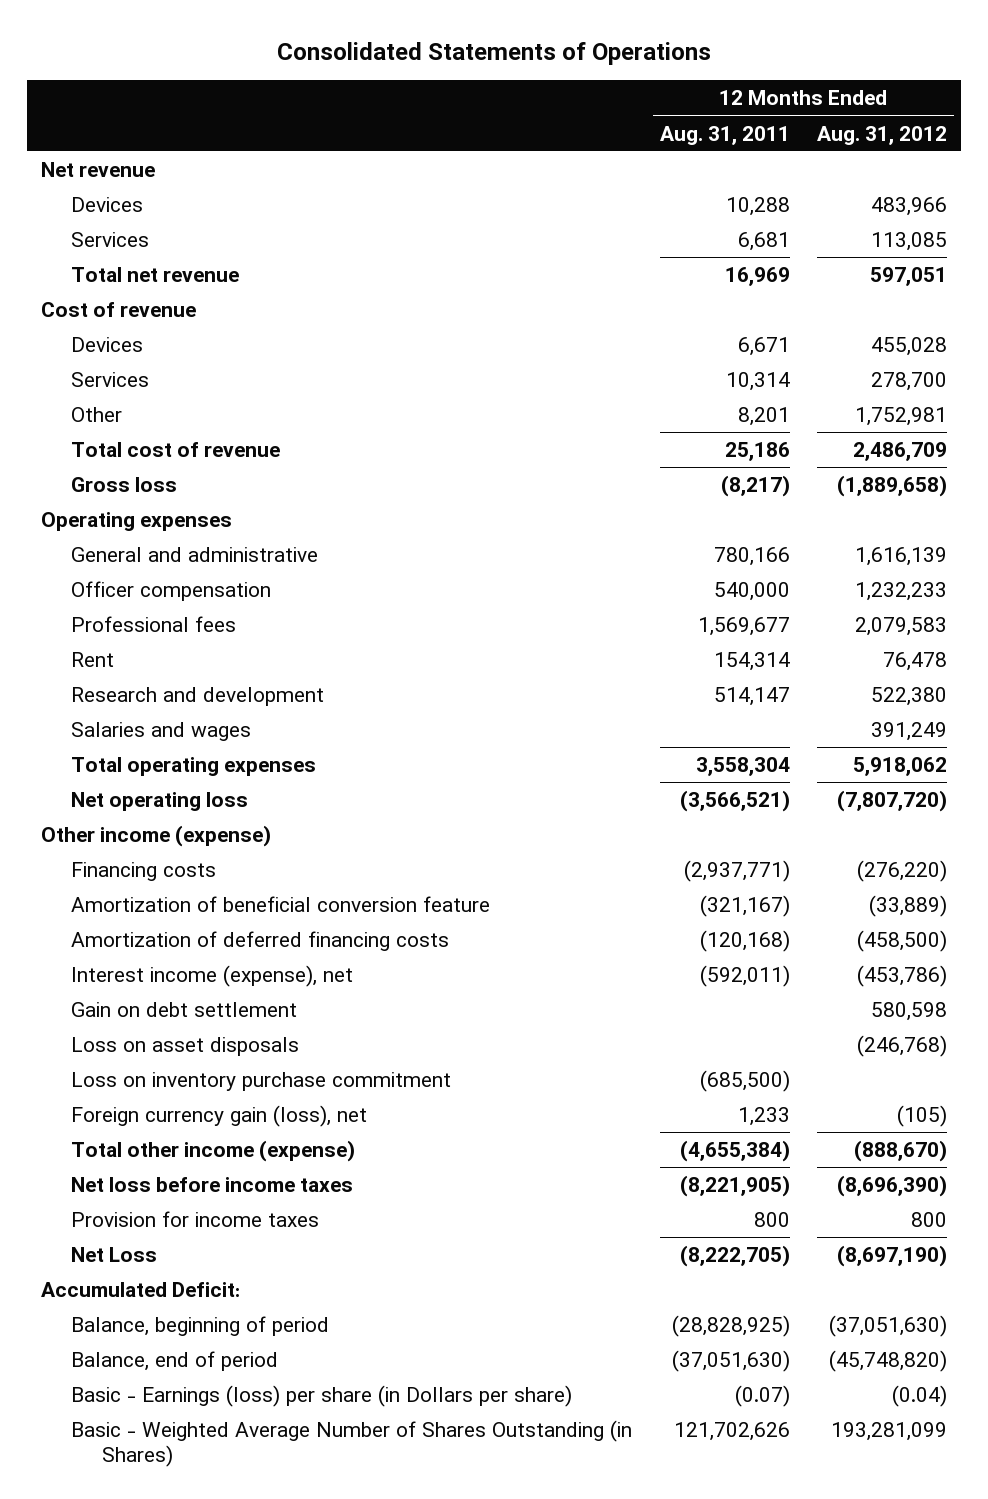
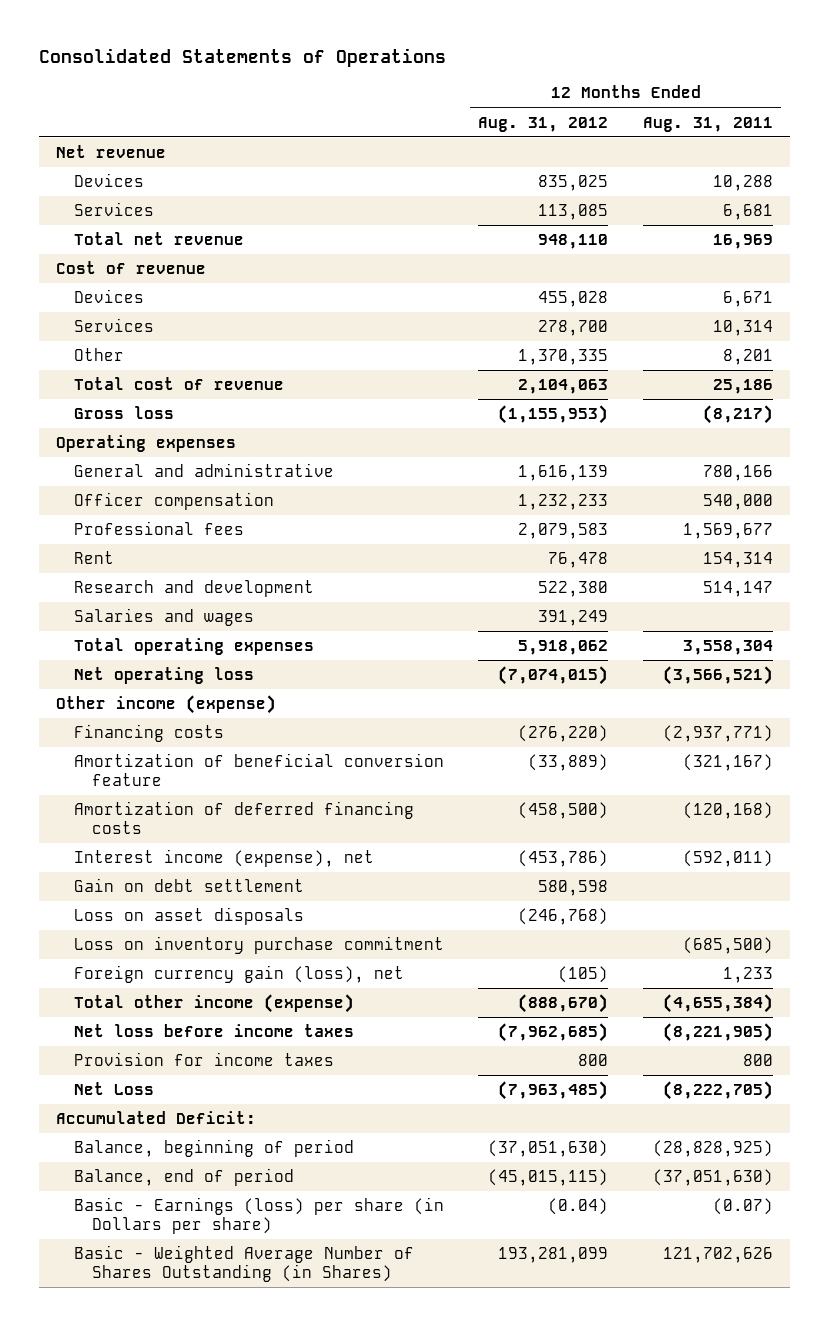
- | 12 Months Ended Aug. 31, 2011 | 12 Months Ended Aug. 31, 2012
+ | 12 Months Ended Aug. 31, 2012 | 12 Months Ended Aug. 31, 2011
- Devices | 10,288 | 483,966
+ Devices | 835,025 | 10,288
- Total net revenue | 16,969 | 597,051
+ Total net revenue | 948,110 | 16,969
- Other | 8,201 | 1,752,981
- Total cost of revenue | 25,186 | 2,486,709
- Gross loss | (8,217) | (1,889,658)
+ Other | 1,370,335 | 8,201
+ Total cost of revenue | 2,104,063 | 25,186
+ Gross loss | (1,155,953) | (8,217)
- Net operating loss | (3,566,521) | (7,807,720)
+ Net operating loss | (7,074,015) | (3,566,521)
- Net loss before income taxes | (8,221,905) | (8,696,390)
+ Net loss before income taxes | (7,962,685) | (8,221,905)
- Net Loss | (8,222,705) | (8,697,190)
+ Net Loss | (7,963,485) | (8,222,705)
- Balance, end of period | (37,051,630) | (45,748,820)
+ Balance, end of period | (45,015,115) | (37,051,630)

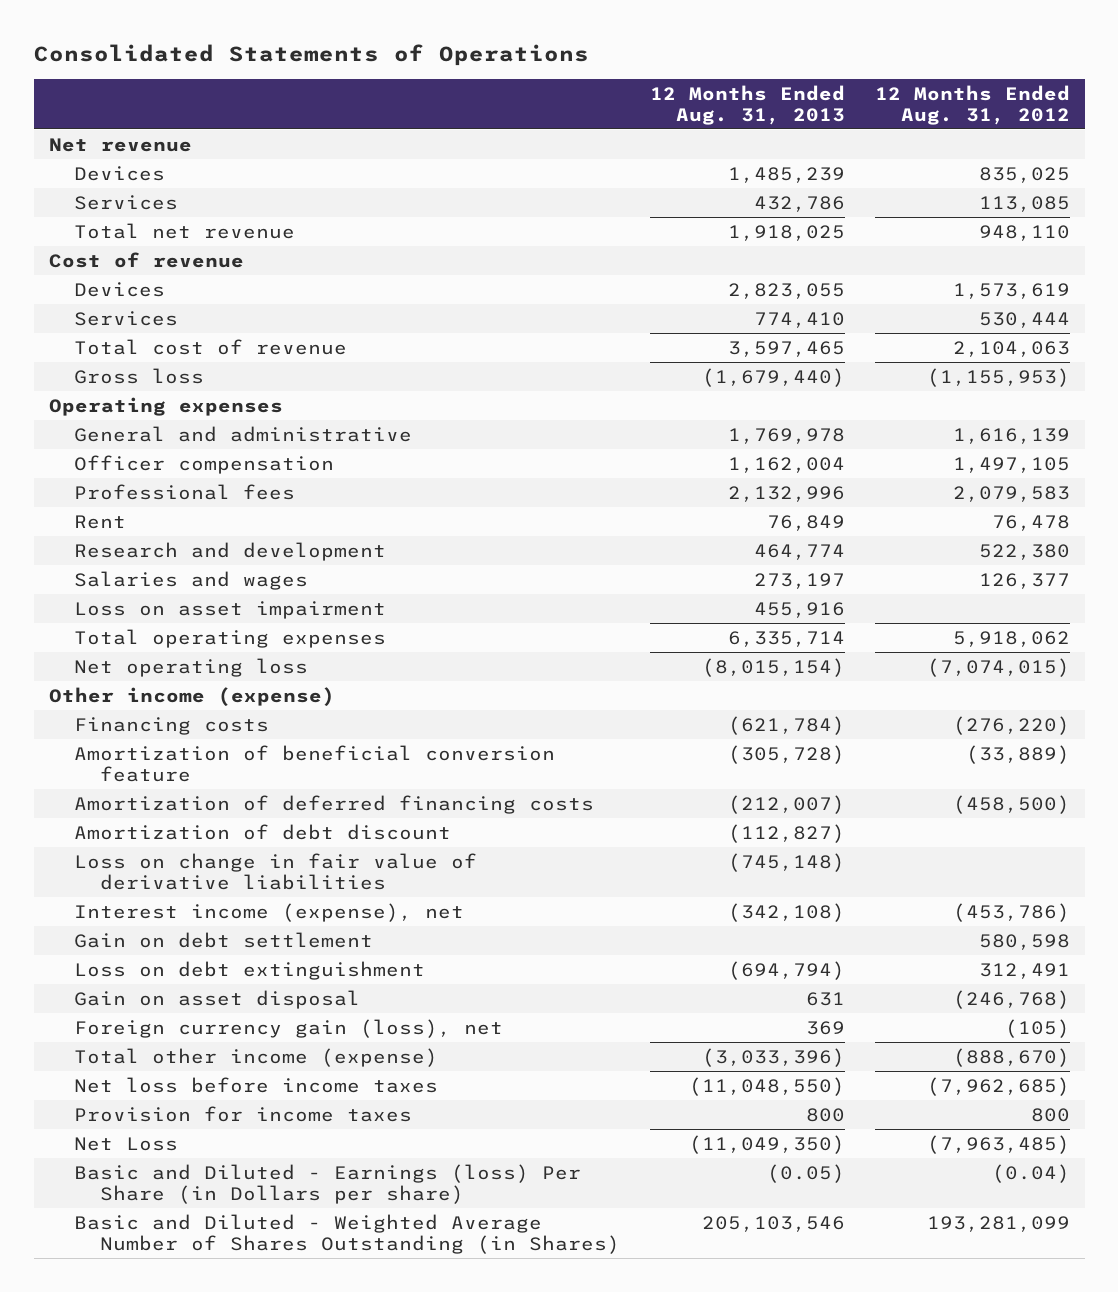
- | 12 Months Ended Aug. 31, 2012 | 12 Months Ended Aug. 31, 2011
+ | 12 Months Ended Aug. 31, 2013 | 12 Months Ended Aug. 31, 2012
- Devices | 455,028 | 6,671
- Services | 278,700 | 10,314
- Other | 1,370,335 | 8,201
+ Devices | 2,823,055 | 1,573,619
+ Services | 774,410 | 530,444
- Officer compensation | 1,232,233 | 540,000
+ Officer compensation | 1,162,004 | 1,497,105
- Salaries and wages | 391,249 |
+ Salaries and wages | 273,197 | 126,377
+ Loss on asset impairment | 455,916 |
+ Amortization of debt discount | (112,827) |
+ Loss on change in fair value of derivative liabilities | (745,148) |
- Loss on asset disposals | (246,768) |
- Loss on inventory purchase commitment | | (685,500)
+ Loss on debt extinguishment | (694,794) | 312,491
+ Gain on asset disposal | 631 | (246,768)
- Accumulated Deficit:
- Balance, beginning of period | (37,051,630) | (28,828,925)
- Balance, end of period | (45,015,115) | (37,051,630)
- Basic - Earnings (loss) per share (in Dollars per share) | (0.04) | (0.07)
- Basic - Weighted Average Number of Shares Outstanding (in Shares) | 193,281,099 | 121,702,626
+ Basic and Diluted - Earnings (loss) Per Share (in Dollars per share) | (0.05) | (0.04)
+ Basic and Diluted - Weighted Average Number of Shares Outstanding (in Shares) | 205,103,546 | 193,281,099

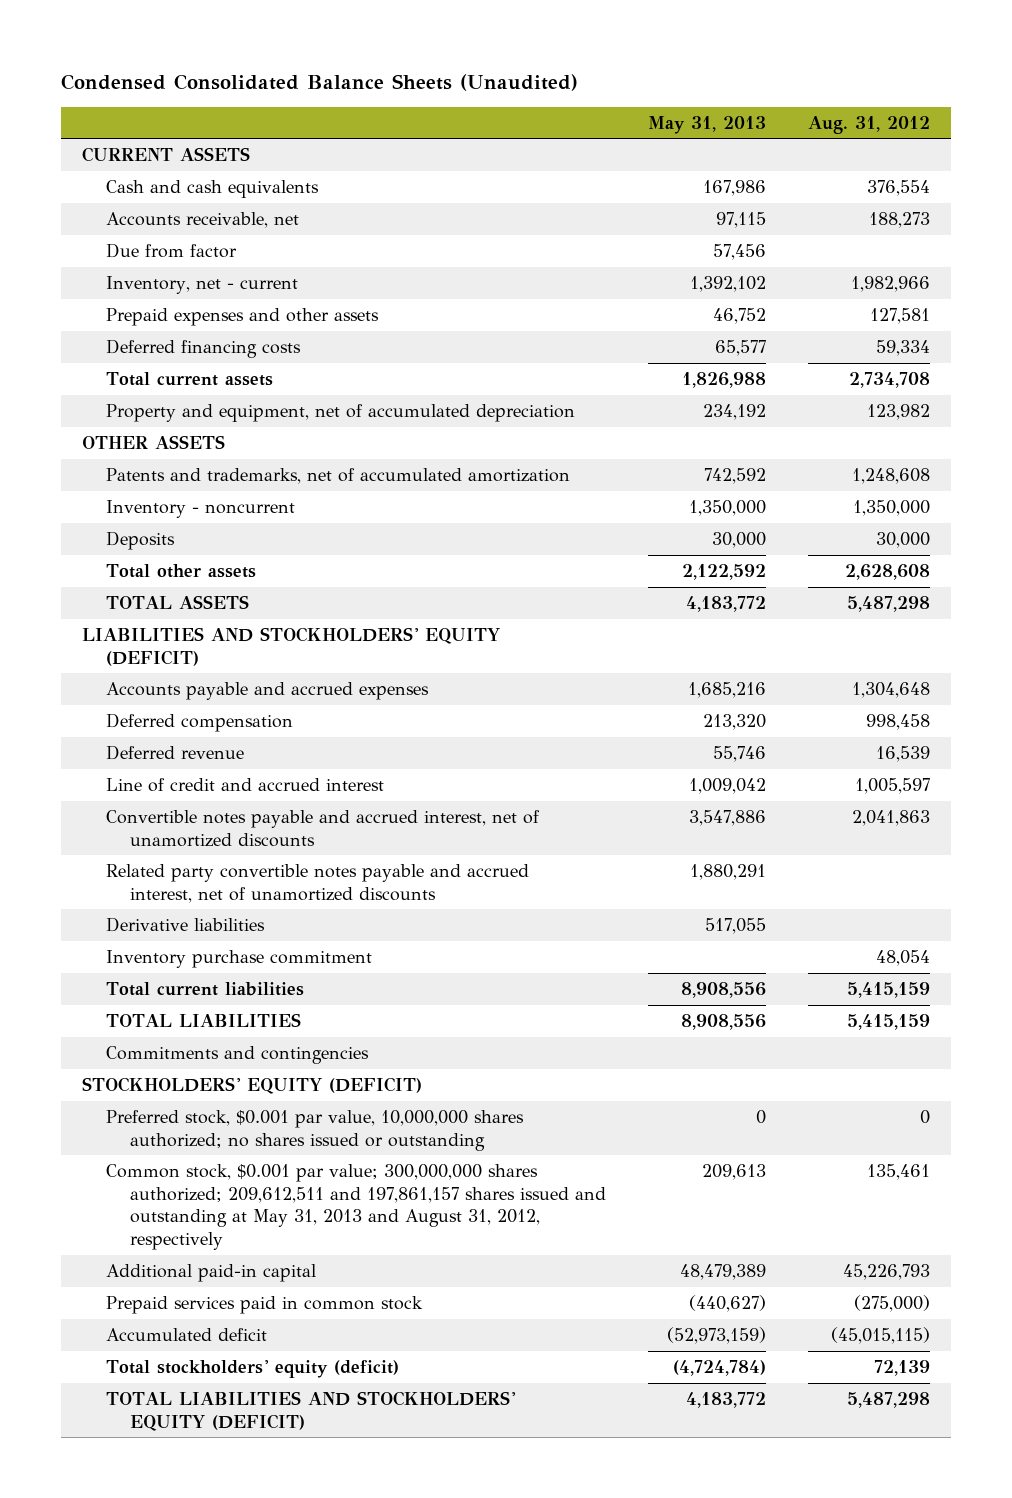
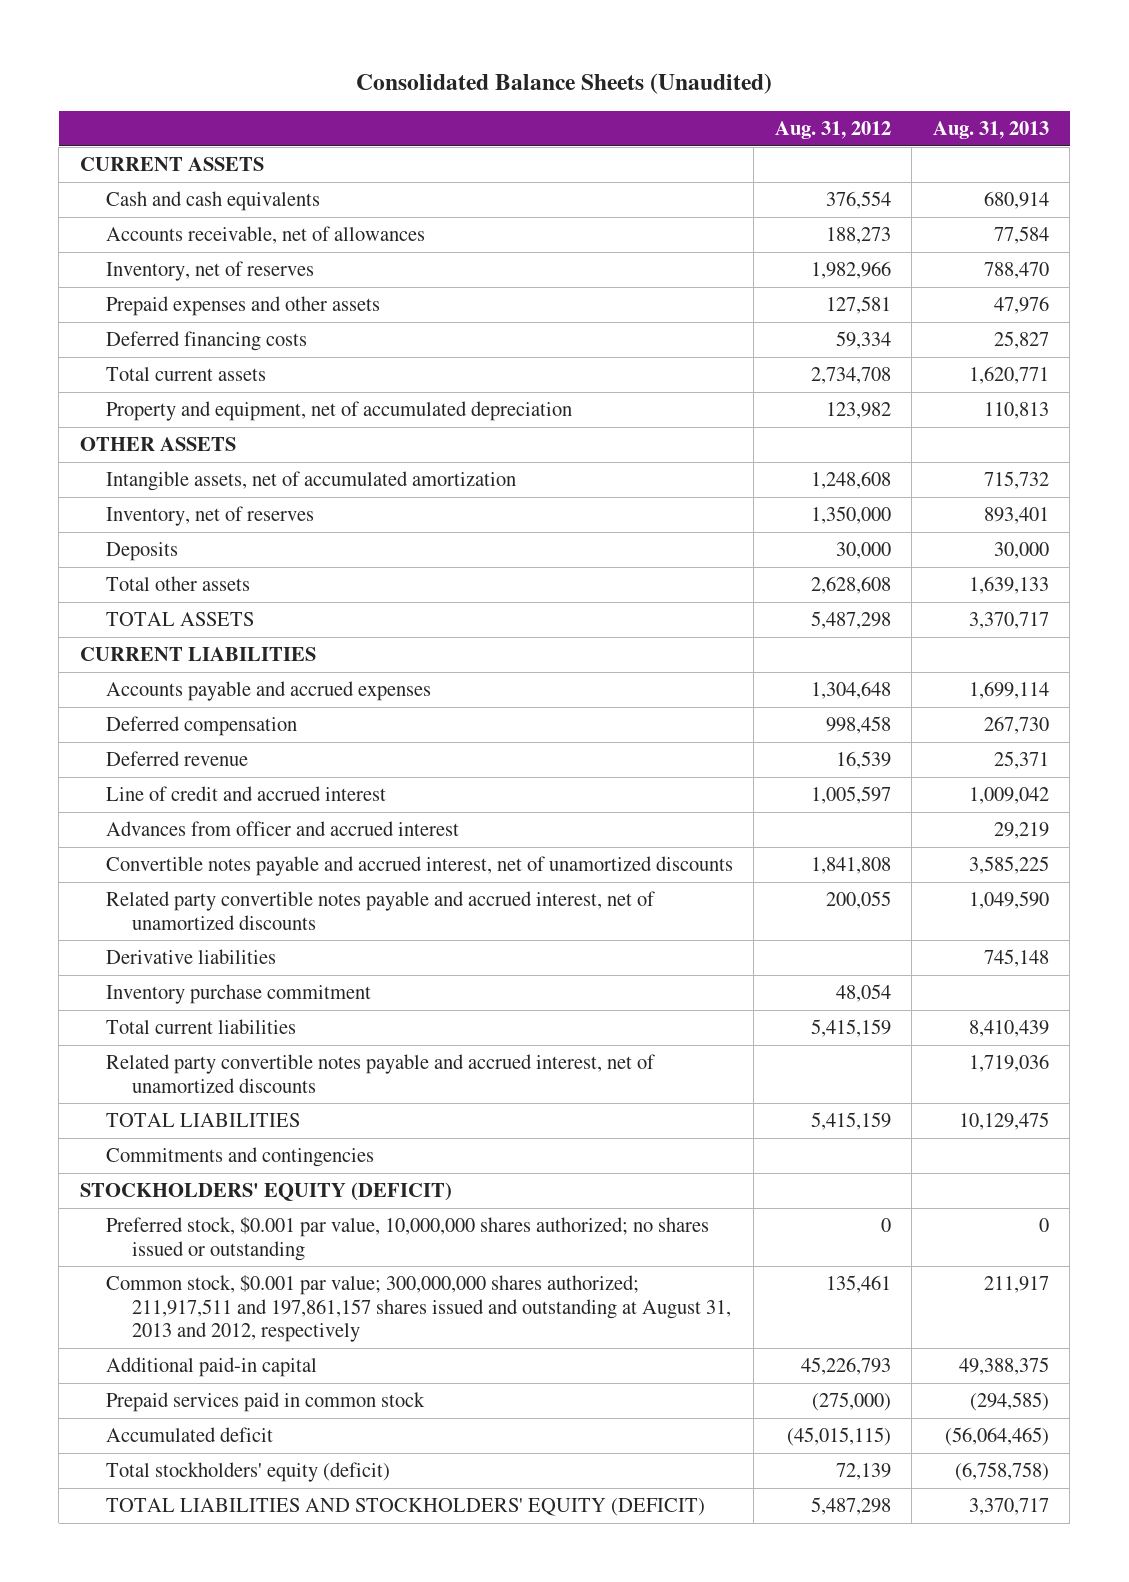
- Condensed Consolidated Balance Sheets (Unaudited)
+ Consolidated Balance Sheets (Unaudited)
- | May 31, 2013 | Aug. 31, 2012
+ | Aug. 31, 2012 | Aug. 31, 2013
- Accounts receivable, net | 97,115 | 188,273
- Due from factor | 57,456 |
- Inventory, net - current | 1,392,102 | 1,982,966
+ Accounts receivable, net of allowances | 188,273 | 77,584
+ Inventory, net of reserves | 1,982,966 | 788,470
- Patents and trademarks, net of accumulated amortization | 742,592 | 1,248,608
- Inventory - noncurrent | 1,350,000 | 1,350,000
+ Intangible assets, net of accumulated amortization | 1,248,608 | 715,732
+ Inventory, net of reserves | 1,350,000 | 893,401
- LIABILITIES AND STOCKHOLDERS' EQUITY (DEFICIT)
+ CURRENT LIABILITIES
- Convertible notes payable and accrued interest, net of unamortized discounts | 3,547,886 | 2,041,863
+ Advances from officer and accrued interest | | 29,219
+ Convertible notes payable and accrued interest, net of unamortized discounts | 1,841,808 | 3,585,225
+ Related party convertible notes payable and accrued interest, net of unamortized discounts | 200,055 | 1,049,590
moved down: Related party convertible notes payable and accrued interest, net of unamortized discounts | | 1,719,036
- Common stock, $0.001 par value; 300,000,000 shares authorized; 209,612,511 and 197,861,157 shares issued and outstanding at May 31, 2013 and August 31, 2012, respectively | 209,613 | 135,461
+ Common stock, $0.001 par value; 300,000,000 shares authorized; 211,917,511 and 197,861,157 shares issued and outstanding at August 31, 2013 and 2012, respectively | 135,461 | 211,917

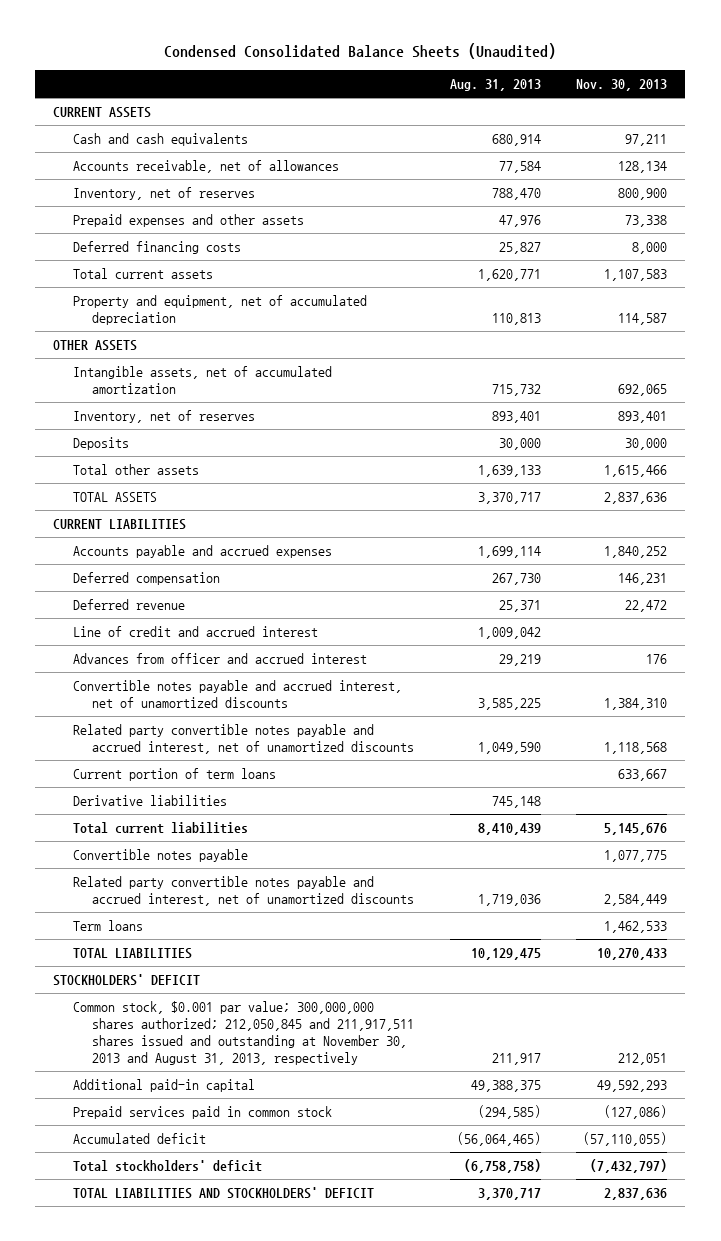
- Consolidated Balance Sheets (Unaudited)
+ Condensed Consolidated Balance Sheets (Unaudited)
- | Aug. 31, 2012 | Aug. 31, 2013
+ | Aug. 31, 2013 | Nov. 30, 2013
+ Current portion of term loans | | 633,667
- Inventory purchase commitment | 48,054 |
+ Convertible notes payable | | 1,077,775
+ Term loans | | 1,462,533
- Commitments and contingencies
- STOCKHOLDERS' EQUITY (DEFICIT)
- Preferred stock, $0.001 par value, 10,000,000 shares authorized; no shares issued or outstanding | 0 | 0
- Common stock, $0.001 par value; 300,000,000 shares authorized; 211,917,511 and 197,861,157 shares issued and outstanding at August 31, 2013 and 2012, respectively | 135,461 | 211,917
+ STOCKHOLDERS' DEFICIT
+ Common stock, $0.001 par value; 300,000,000 shares authorized; 212,050,845 and 211,917,511 shares issued and outstanding at November 30, 2013 and August 31, 2013, respectively | 211,917 | 212,051
- Total stockholders' equity (deficit) | 72,139 | (6,758,758)
- TOTAL LIABILITIES AND STOCKHOLDERS' EQUITY (DEFICIT) | 5,487,298 | 3,370,717
+ Total stockholders' deficit | (6,758,758) | (7,432,797)
+ TOTAL LIABILITIES AND STOCKHOLDERS' DEFICIT | 3,370,717 | 2,837,636

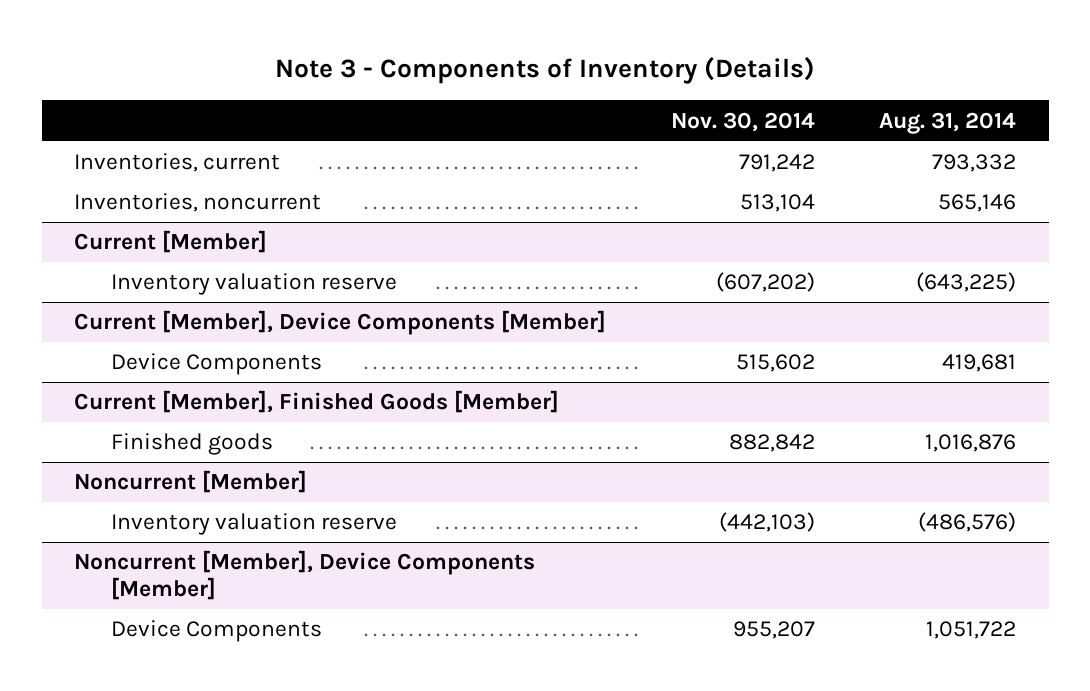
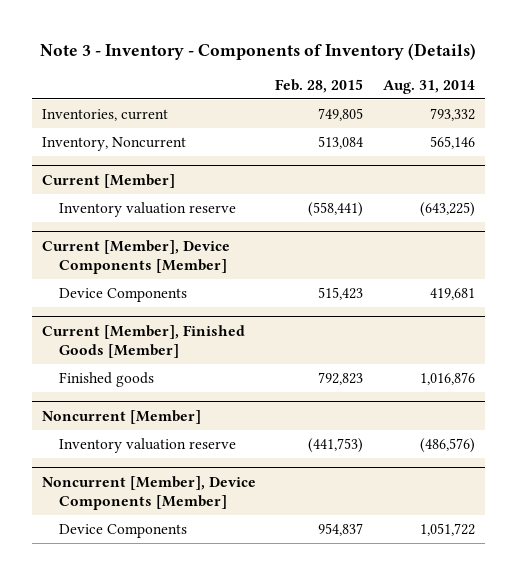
- Note 3 - Components of Inventory (Details)
+ Note 3 - Inventory - Components of Inventory (Details)
- | Nov. 30, 2014 | Aug. 31, 2014
+ | Feb. 28, 2015 | Aug. 31, 2014
- Inventories, noncurrent | 513,104 | 565,146
+ Inventory, Noncurrent | 513,084 | 565,146

